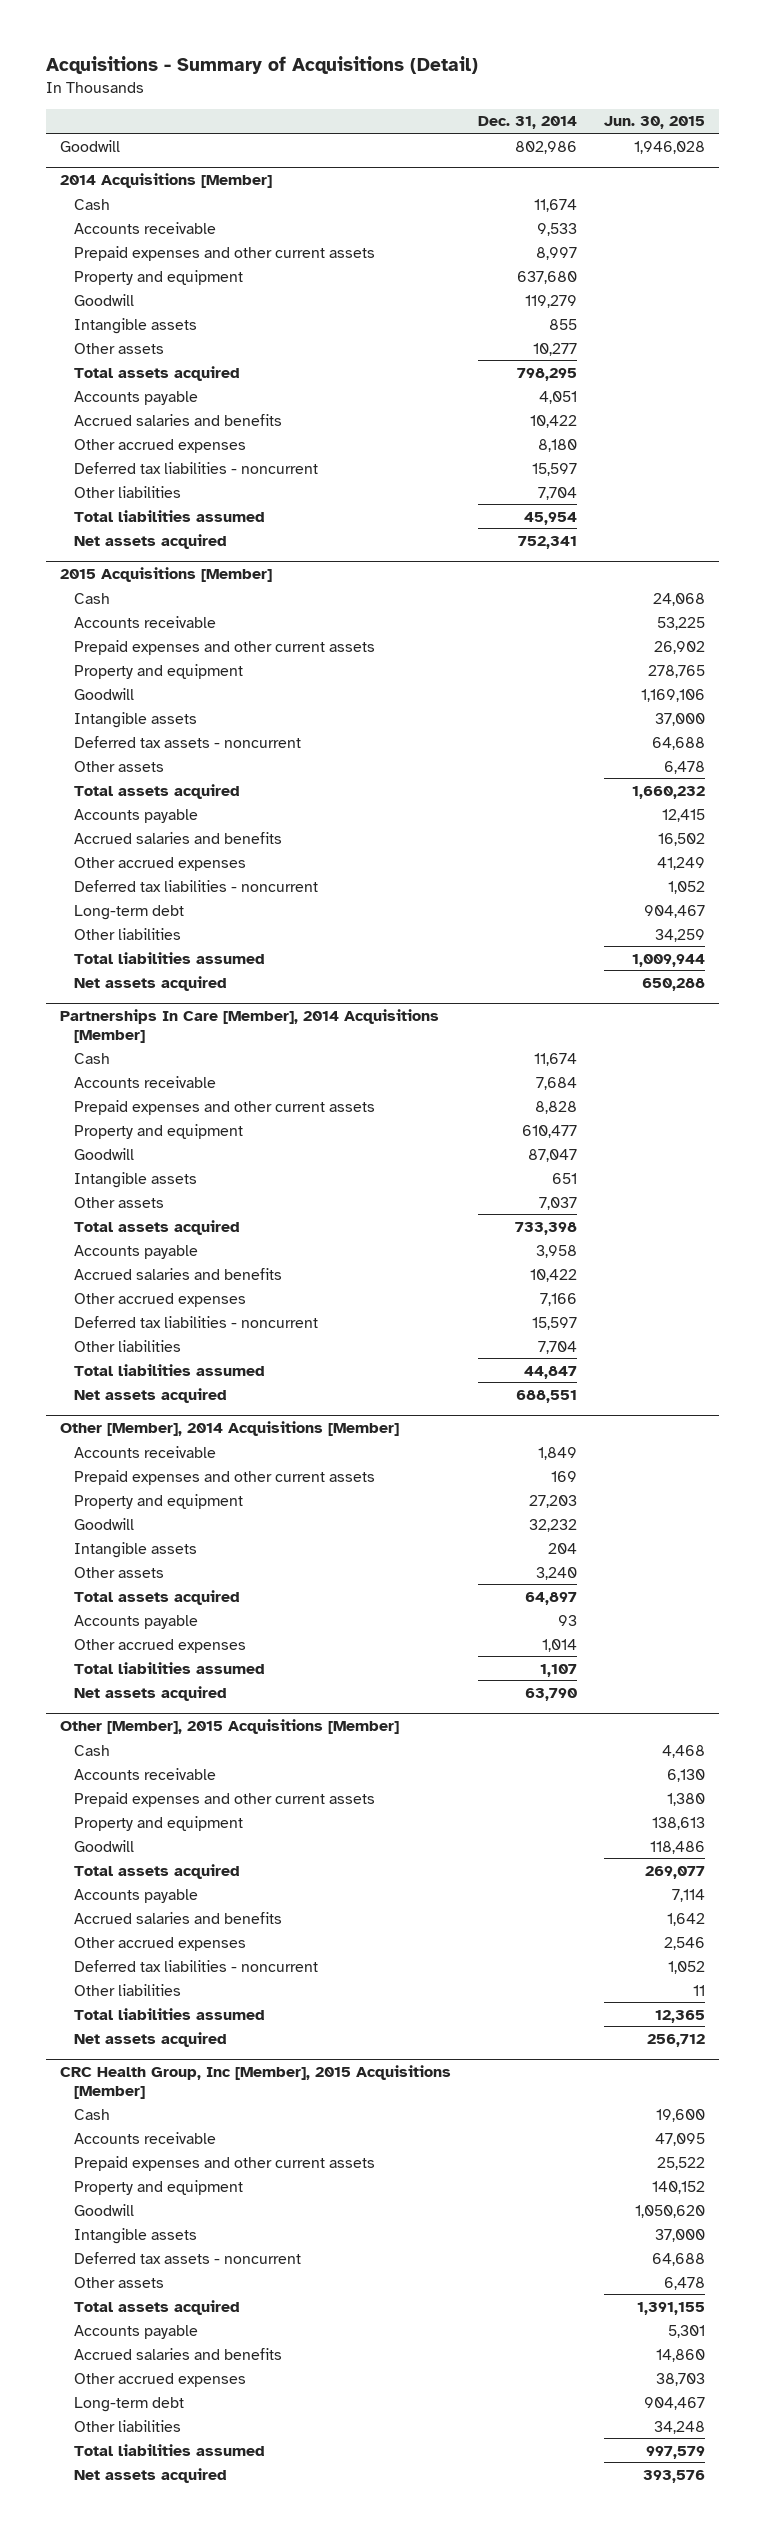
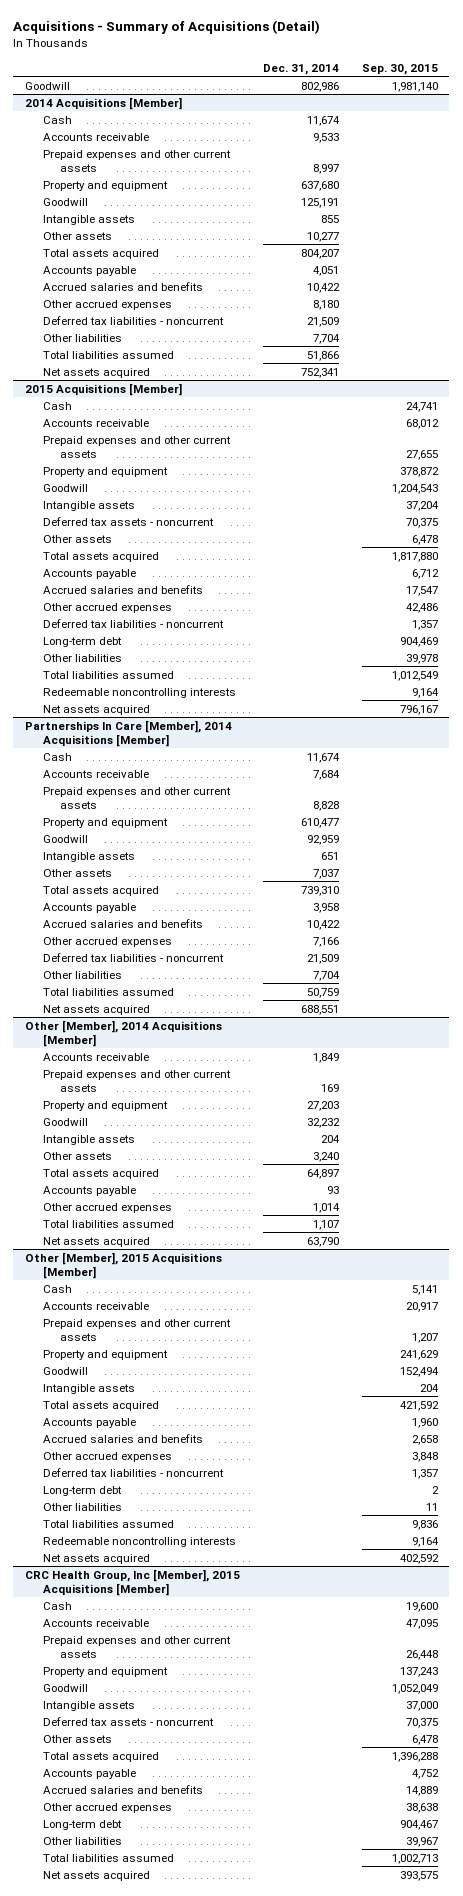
- | Dec. 31, 2014 | Jun. 30, 2015
+ | Dec. 31, 2014 | Sep. 30, 2015
@ 2014 Acquisitions [Member]
- Goodwill | 119,279 |
+ Goodwill | 125,191 |
- Total assets acquired | 798,295 |
+ Total assets acquired | 804,207 |
- Deferred tax liabilities - noncurrent | 15,597 |
+ Deferred tax liabilities - noncurrent | 21,509 |
- Total liabilities assumed | 45,954 |
+ Total liabilities assumed | 51,866 |
@ 2015 Acquisitions [Member]
+ Redeemable noncontrolling interests | | 9,164
@ Partnerships In Care [Member], 2014 Acquisitions [Member]
- Goodwill | 87,047 |
+ Goodwill | 92,959 |
- Total assets acquired | 733,398 |
+ Total assets acquired | 739,310 |
- Deferred tax liabilities - noncurrent | 15,597 |
+ Deferred tax liabilities - noncurrent | 21,509 |
- Total liabilities assumed | 44,847 |
+ Total liabilities assumed | 50,759 |
@ Other [Member], 2015 Acquisitions [Member]
+ Intangible assets | | 204
+ Long-term debt | | 2
+ Redeemable noncontrolling interests | | 9,164

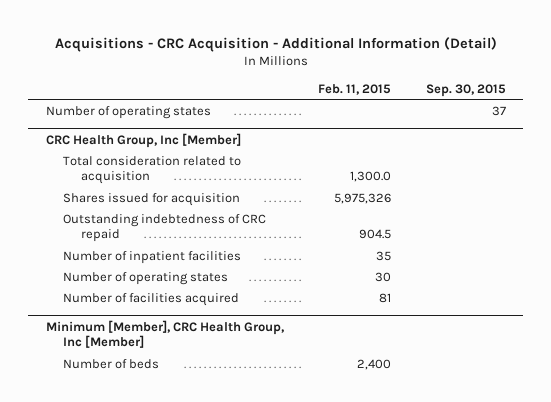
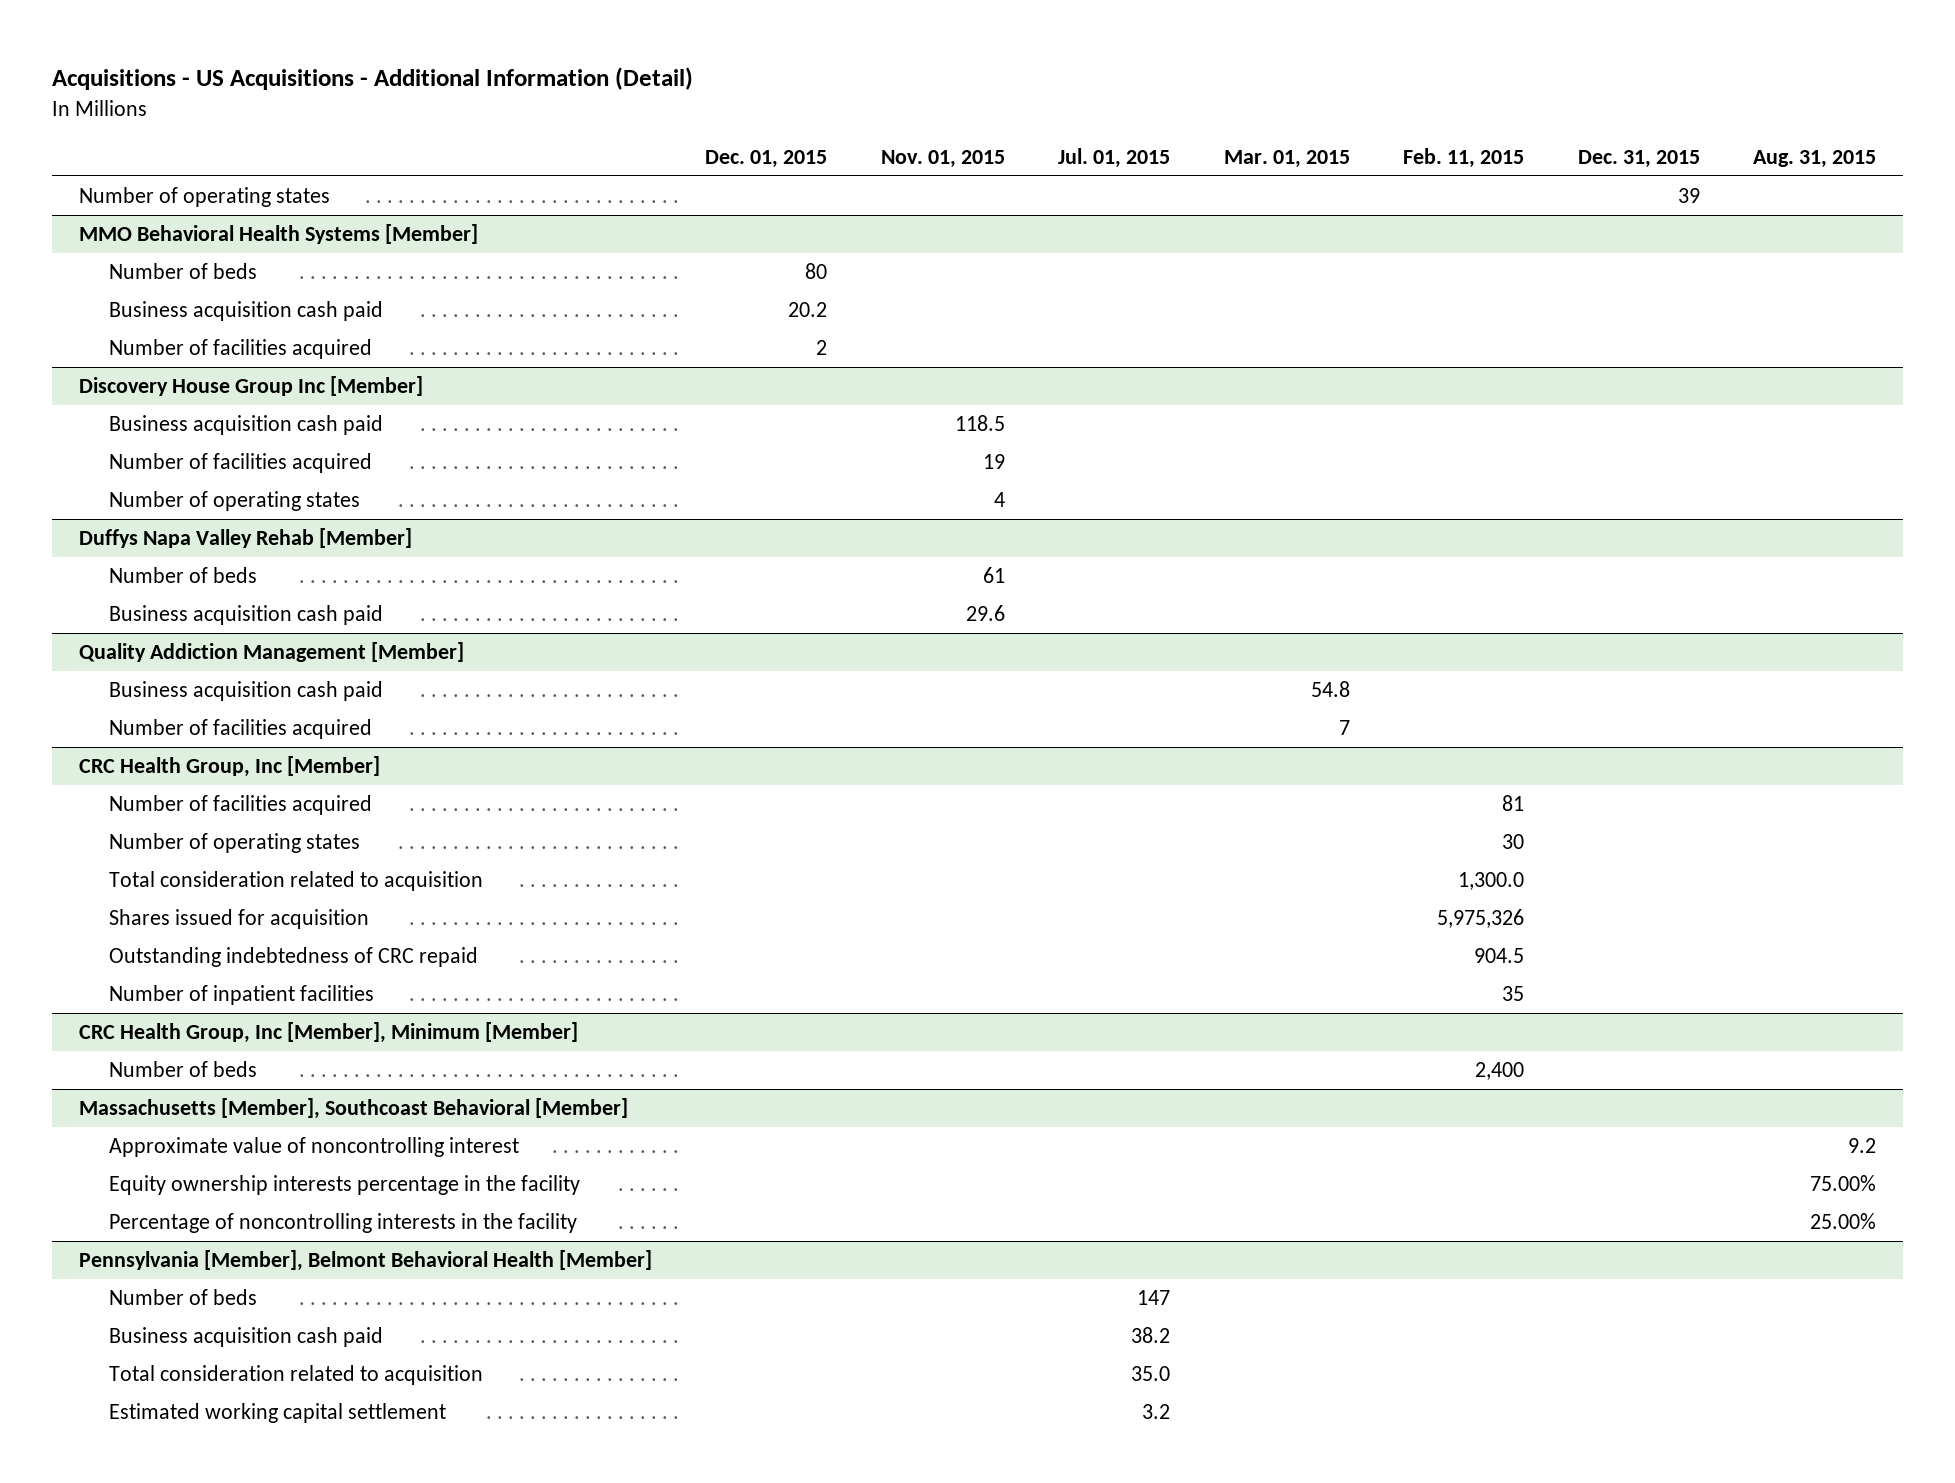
- Acquisitions - CRC Acquisition - Additional Information (Detail)
+ Acquisitions - US Acquisitions - Additional Information (Detail)
- | Feb. 11, 2015 | Sep. 30, 2015
+ | Dec. 01, 2015 | Nov. 01, 2015 | Jul. 01, 2015 | Mar. 01, 2015 | Feb. 11, 2015 | Dec. 31, 2015 | Aug. 31, 2015
+ MMO Behavioral Health Systems [Member]
+ Number of beds | 80 | | | | | |
+ Business acquisition cash paid | 20.2 | | | | | |
+ Number of facilities acquired | 2 | | | | | |
+ Discovery House Group Inc [Member]
+ Business acquisition cash paid | | 118.5 | | | | |
+ Number of facilities acquired | | 19 | | | | |
+ Number of operating states | | 4 | | | | |
+ Duffys Napa Valley Rehab [Member]
+ Number of beds | | 61 | | | | |
+ Business acquisition cash paid | | 29.6 | | | | |
+ Quality Addiction Management [Member]
+ Business acquisition cash paid | | | | 54.8 | | |
+ Number of facilities acquired | | | | 7 | | |
@ CRC Health Group, Inc [Member]
moved up: Number of facilities acquired | | | | | 81 | |
moved up: Number of operating states | | | | | 30 | |
- Minimum [Member], CRC Health Group, Inc [Member]
+ CRC Health Group, Inc [Member], Minimum [Member]
+ Massachusetts [Member], Southcoast Behavioral [Member]
+ Approximate value of noncontrolling interest | | | | | | | 9.2
+ Equity ownership interests percentage in the facility | | | | | | | 75.00%
+ Percentage of noncontrolling interests in the facility | | | | | | | 25.00%
+ Pennsylvania [Member], Belmont Behavioral Health [Member]
+ Number of beds | | | 147 | | | |
+ Business acquisition cash paid | | | 38.2 | | | |
+ Total consideration related to acquisition | | | 35.0 | | | |
+ Estimated working capital settlement | | | 3.2 | | | |

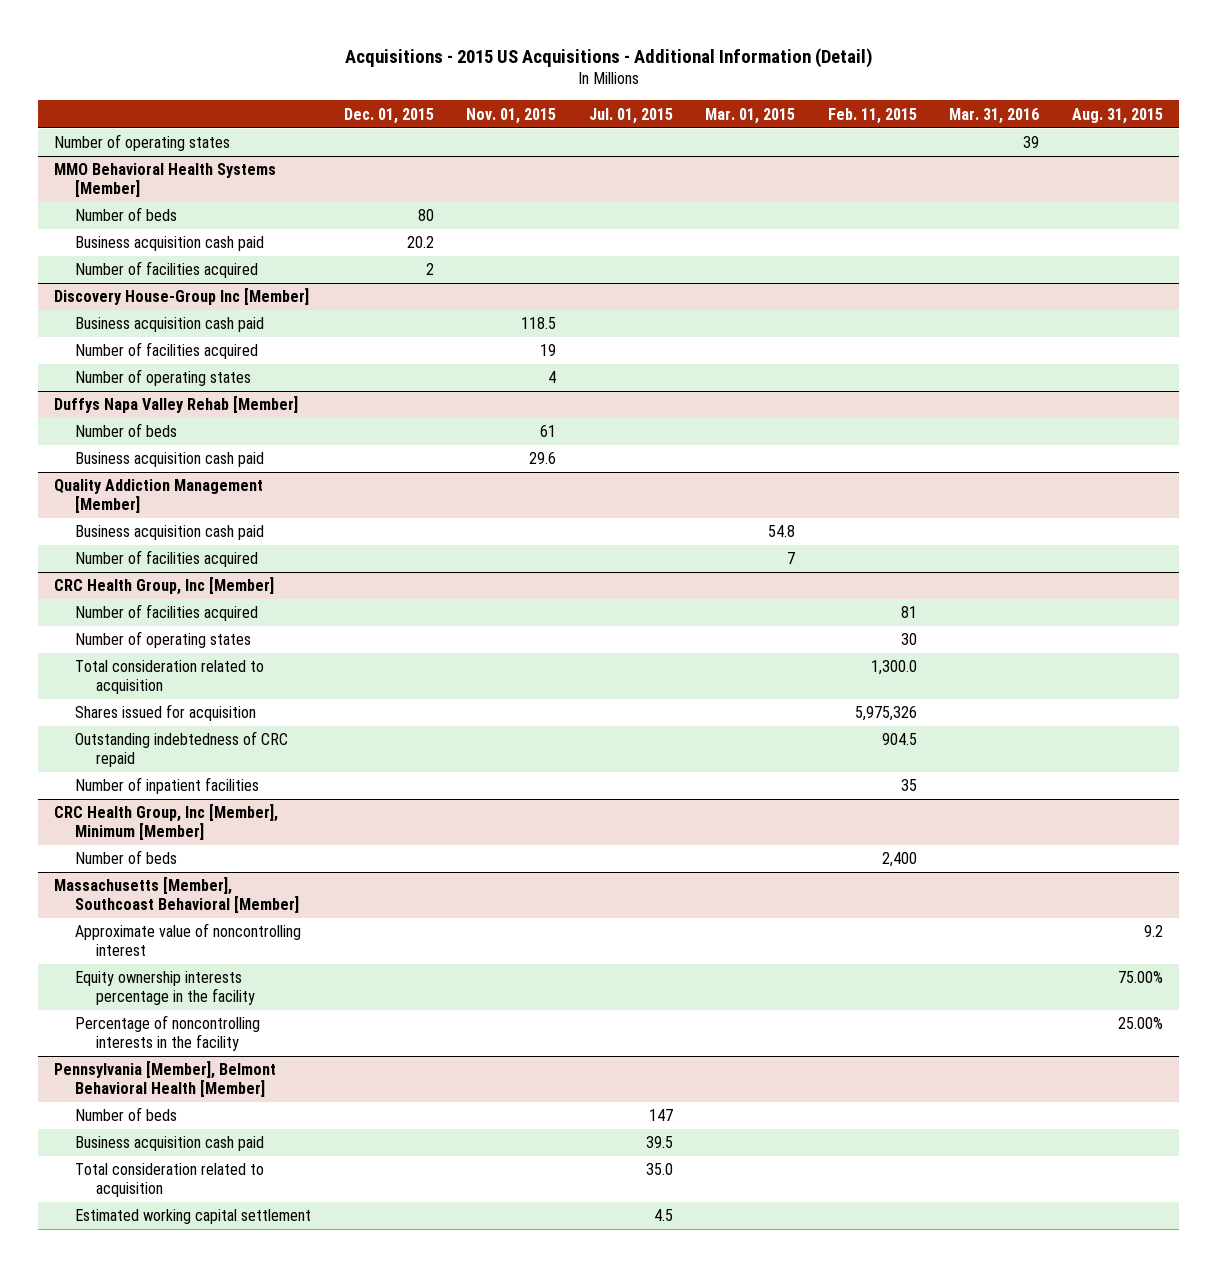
- Acquisitions - US Acquisitions - Additional Information (Detail)
+ Acquisitions - 2015 US Acquisitions - Additional Information (Detail)
- | Dec. 01, 2015 | Nov. 01, 2015 | Jul. 01, 2015 | Mar. 01, 2015 | Feb. 11, 2015 | Dec. 31, 2015 | Aug. 31, 2015
+ | Dec. 01, 2015 | Nov. 01, 2015 | Jul. 01, 2015 | Mar. 01, 2015 | Feb. 11, 2015 | Mar. 31, 2016 | Aug. 31, 2015
- Discovery House Group Inc [Member]
+ Discovery House-Group Inc [Member]
@ Pennsylvania [Member], Belmont Behavioral Health [Member]
- Business acquisition cash paid | | | 38.2 | | | |
+ Business acquisition cash paid | | | 39.5 | | | |
- Estimated working capital settlement | | | 3.2 | | | |
+ Estimated working capital settlement | | | 4.5 | | | |

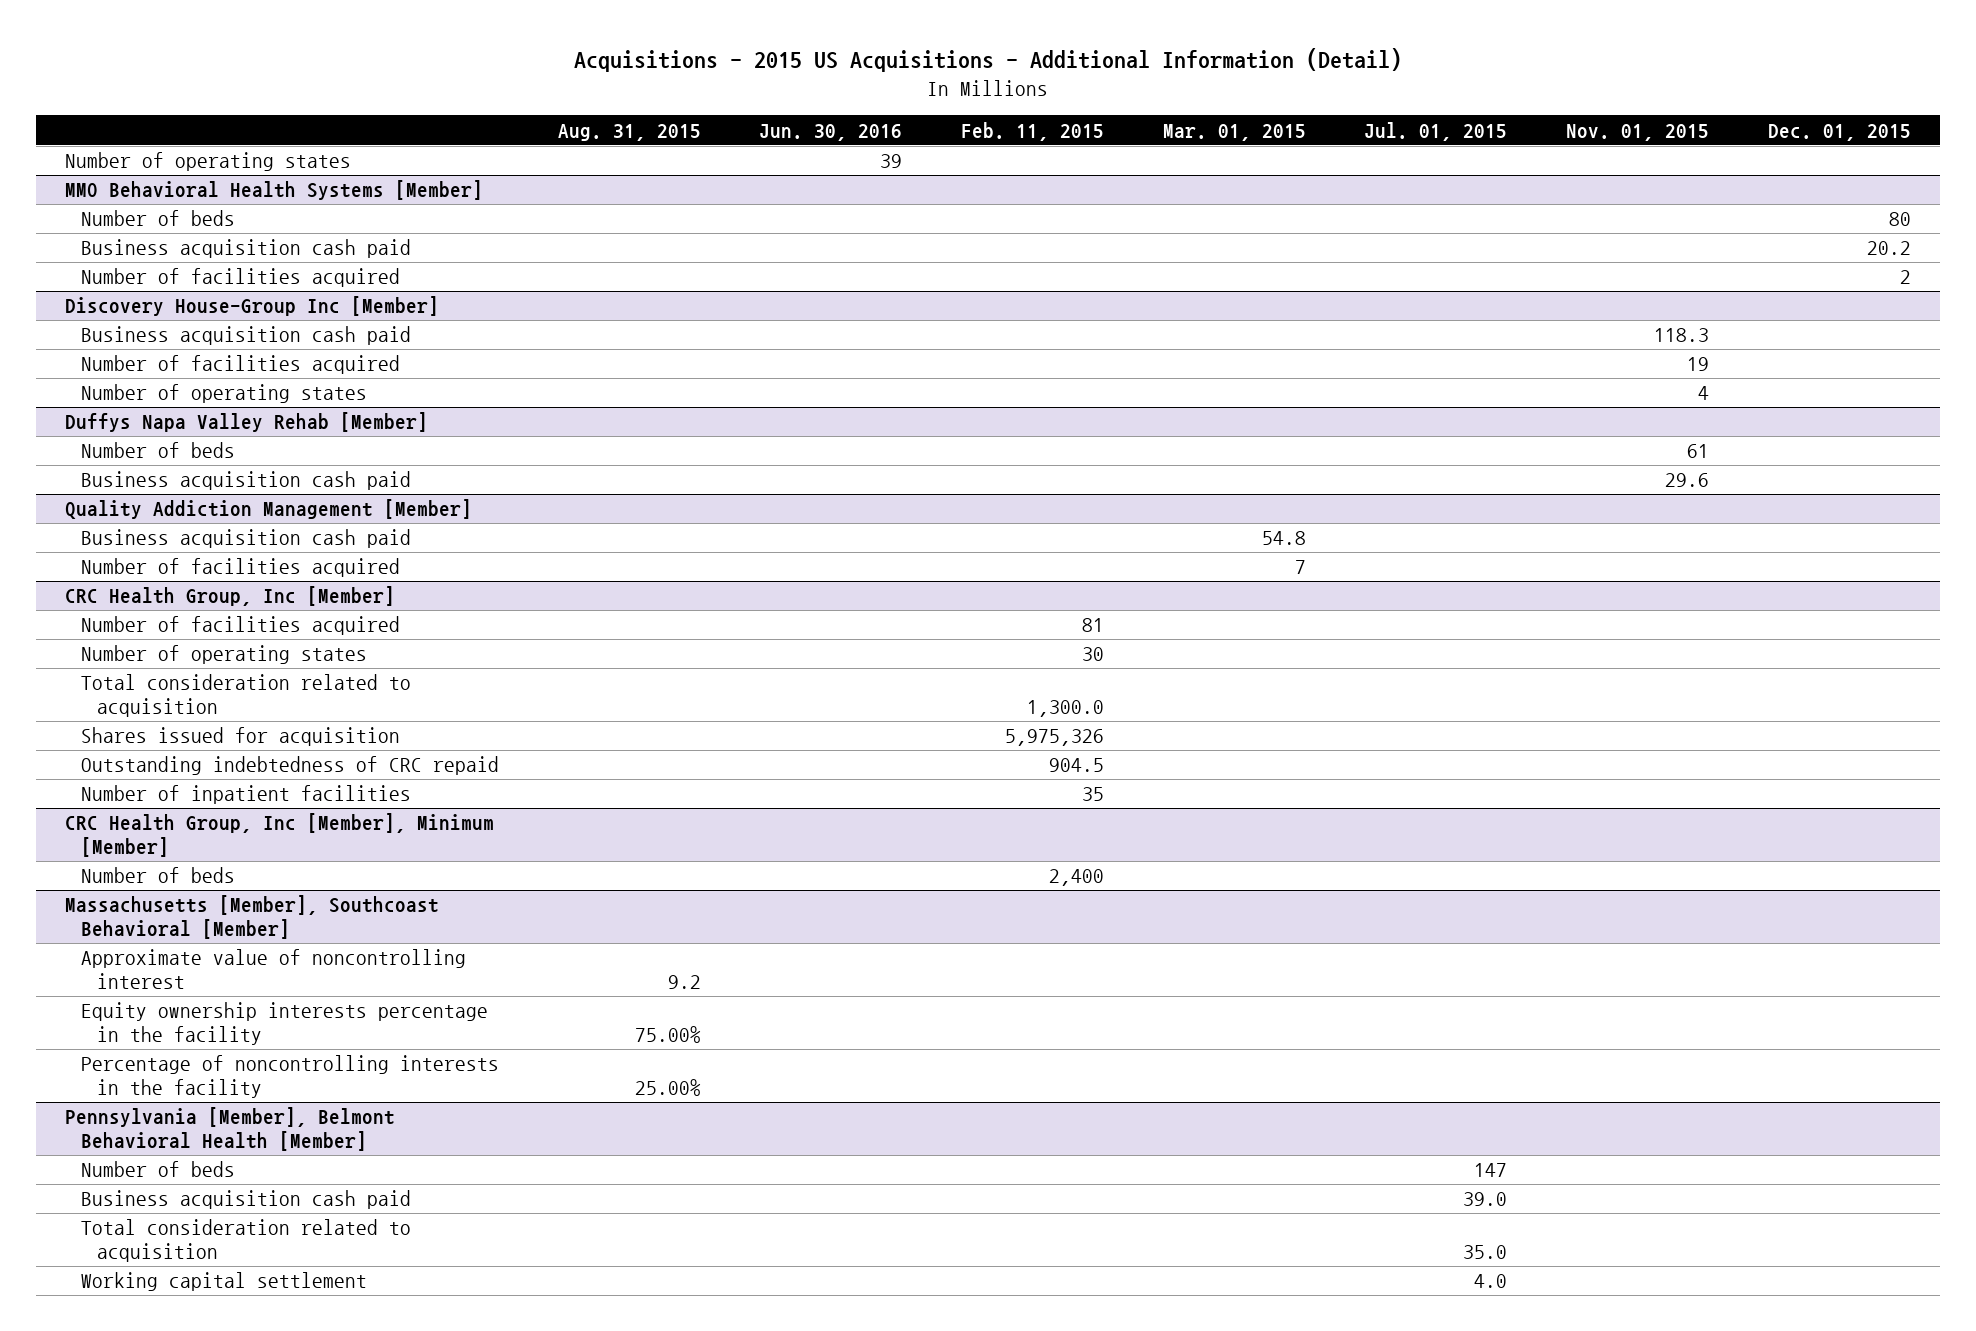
- | Dec. 01, 2015 | Nov. 01, 2015 | Jul. 01, 2015 | Mar. 01, 2015 | Feb. 11, 2015 | Mar. 31, 2016 | Aug. 31, 2015
+ | Aug. 31, 2015 | Jun. 30, 2016 | Feb. 11, 2015 | Mar. 01, 2015 | Jul. 01, 2015 | Nov. 01, 2015 | Dec. 01, 2015
@ Discovery House-Group Inc [Member]
- Business acquisition cash paid | | 118.5 | | | | |
+ Business acquisition cash paid | | | | | | 118.3 |
@ Pennsylvania [Member], Belmont Behavioral Health [Member]
- Business acquisition cash paid | | | 39.5 | | | |
+ Business acquisition cash paid | | | | | 39.0 | |
- Estimated working capital settlement | | | 4.5 | | | |
+ Working capital settlement | | | | | 4.0 | |

